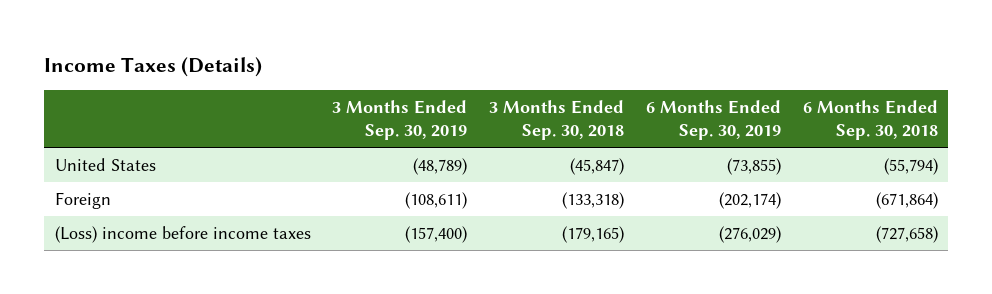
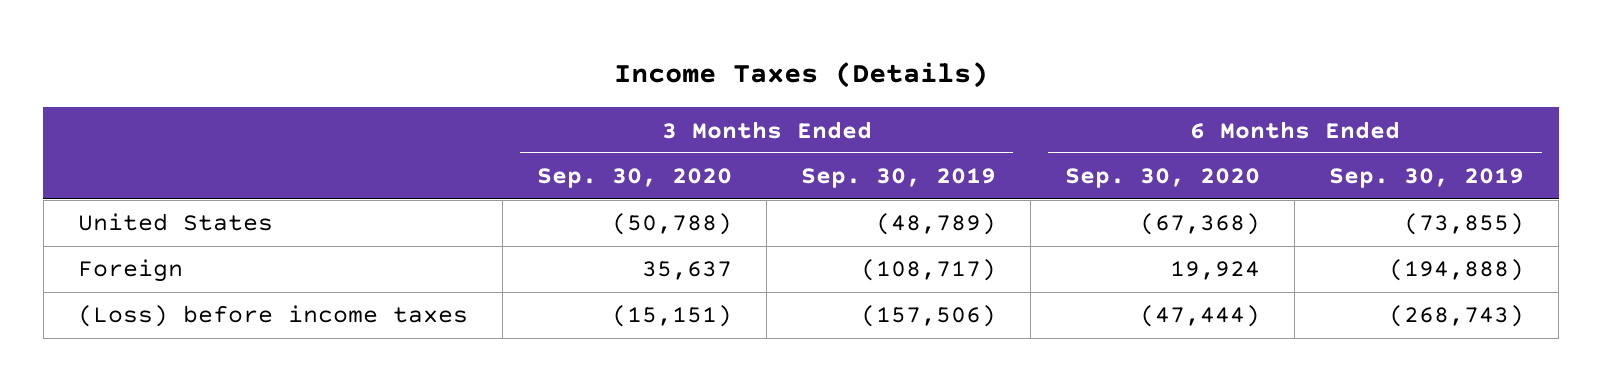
- | 3 Months Ended Sep. 30, 2019 | 3 Months Ended Sep. 30, 2018 | 6 Months Ended Sep. 30, 2019 | 6 Months Ended Sep. 30, 2018
+ | 3 Months Ended Sep. 30, 2020 | 3 Months Ended Sep. 30, 2019 | 6 Months Ended Sep. 30, 2020 | 6 Months Ended Sep. 30, 2019
- Foreign | (108,611) | (133,318) | (202,174) | (671,864)
- (Loss) income before income taxes | (157,400) | (179,165) | (276,029) | (727,658)
+ Foreign | 35,637 | (108,717) | 19,924 | (194,888)
+ (Loss) before income taxes | (15,151) | (157,506) | (47,444) | (268,743)

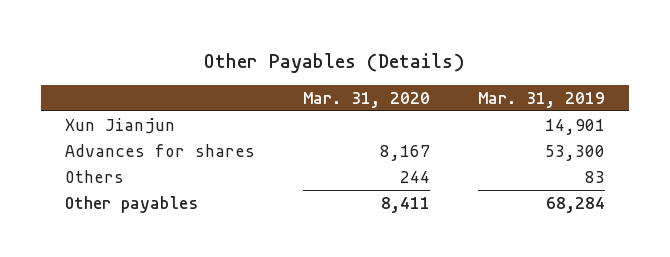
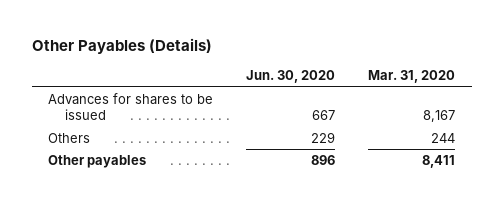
- | Mar. 31, 2020 | Mar. 31, 2019
+ | Jun. 30, 2020 | Mar. 31, 2020
- Xun Jianjun | | 14,901
- Advances for shares | 8,167 | 53,300
+ Advances for shares to be issued | 667 | 8,167

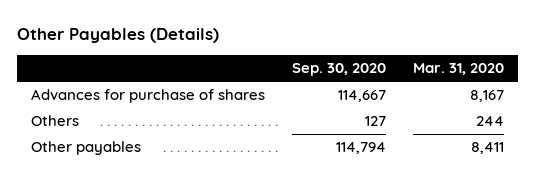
- | Jun. 30, 2020 | Mar. 31, 2020
+ | Sep. 30, 2020 | Mar. 31, 2020
- Advances for shares to be issued | 667 | 8,167
+ Advances for purchase of shares | 114,667 | 8,167

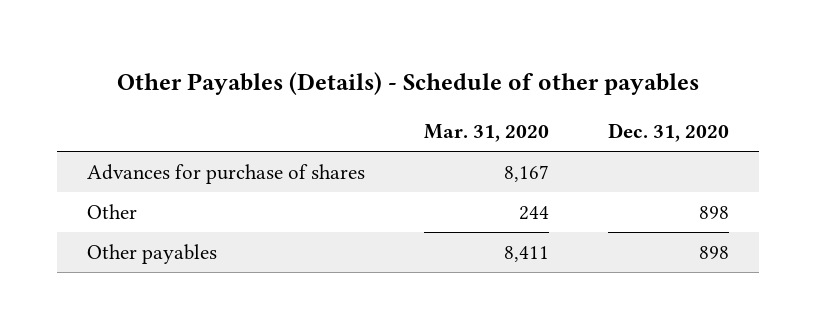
- Other Payables (Details)
+ Other Payables (Details) - Schedule of other payables
- | Sep. 30, 2020 | Mar. 31, 2020
+ | Mar. 31, 2020 | Dec. 31, 2020
- Others | 127 | 244
+ Other | 244 | 898

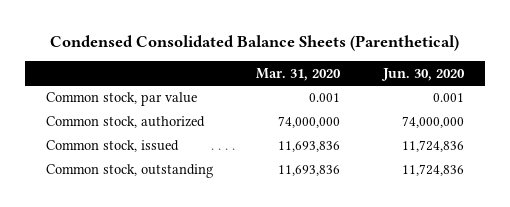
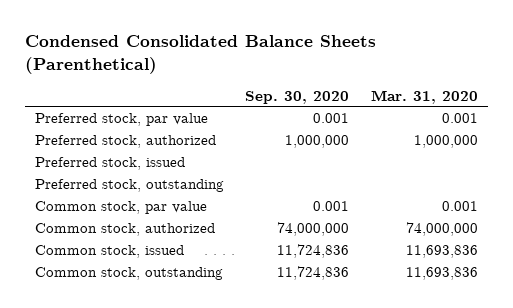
- | Mar. 31, 2020 | Jun. 30, 2020
+ | Sep. 30, 2020 | Mar. 31, 2020
+ Preferred stock, par value | 0.001 | 0.001
+ Preferred stock, authorized | 1,000,000 | 1,000,000
+ Preferred stock, issued
+ Preferred stock, outstanding

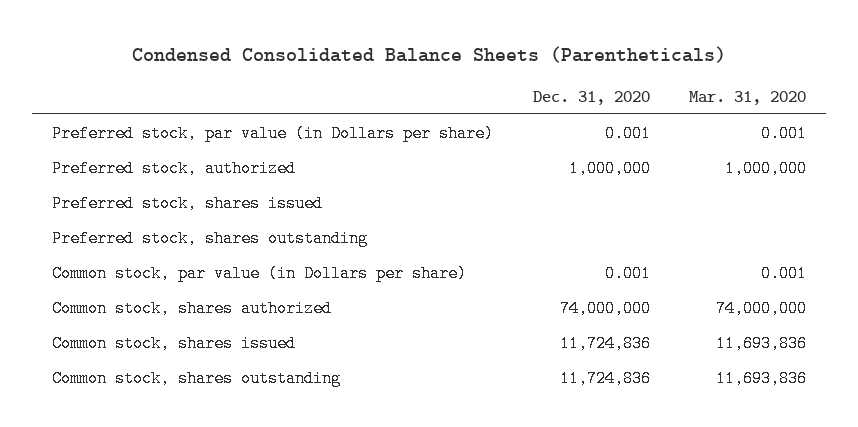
- Condensed Consolidated Balance Sheets (Parenthetical)
+ Condensed Consolidated Balance Sheets (Parentheticals)
- | Sep. 30, 2020 | Mar. 31, 2020
+ | Dec. 31, 2020 | Mar. 31, 2020
- Preferred stock, par value | 0.001 | 0.001
+ Preferred stock, par value (in Dollars per share) | 0.001 | 0.001
- Preferred stock, issued
- Preferred stock, outstanding
- Common stock, par value | 0.001 | 0.001
- Common stock, authorized | 74,000,000 | 74,000,000
- Common stock, issued | 11,724,836 | 11,693,836
- Common stock, outstanding | 11,724,836 | 11,693,836
+ Preferred stock, shares issued
+ Preferred stock, shares outstanding
+ Common stock, par value (in Dollars per share) | 0.001 | 0.001
+ Common stock, shares authorized | 74,000,000 | 74,000,000
+ Common stock, shares issued | 11,724,836 | 11,693,836
+ Common stock, shares outstanding | 11,724,836 | 11,693,836

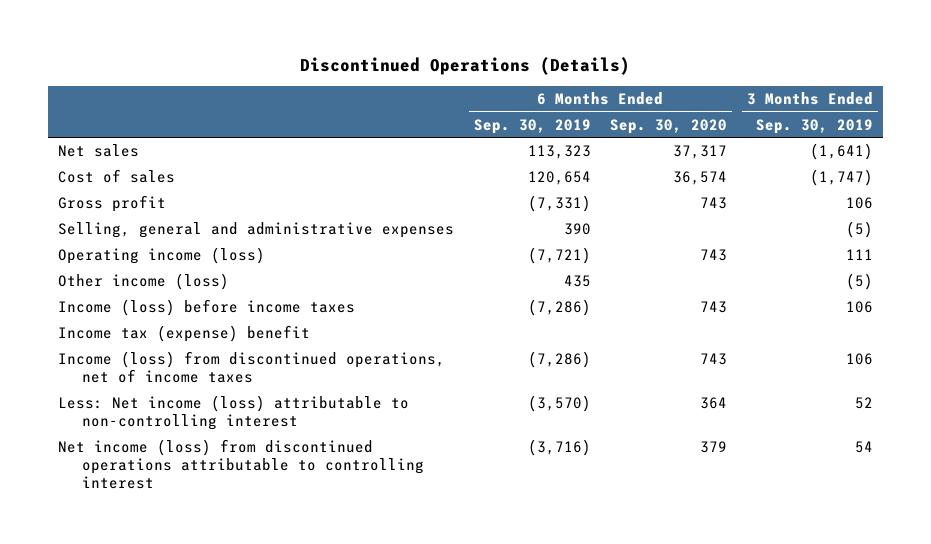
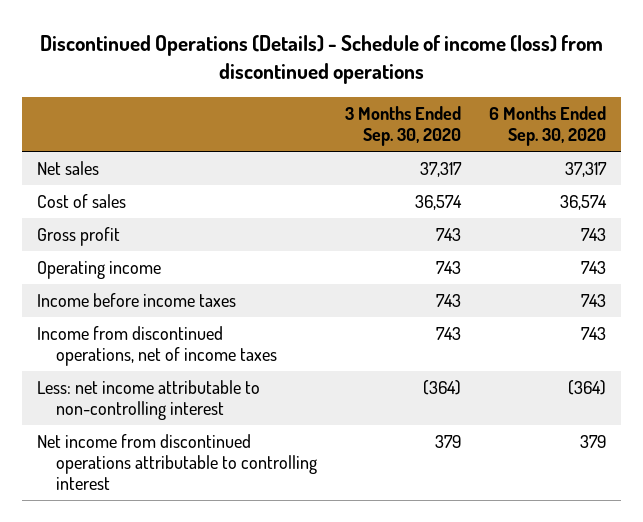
- Discontinued Operations (Details)
+ Discontinued Operations (Details) - Schedule of income (loss) from discontinued operations
- | 6 Months Ended Sep. 30, 2019 | 6 Months Ended Sep. 30, 2020 | 3 Months Ended Sep. 30, 2019
+ | 3 Months Ended Sep. 30, 2020 | 6 Months Ended Sep. 30, 2020
- Selling, general and administrative expenses | 390 | | (5)
- Operating income (loss) | (7,721) | 743 | 111
- Other income (loss) | 435 | | (5)
- Income (loss) before income taxes | (7,286) | 743 | 106
- Income tax (expense) benefit
- Income (loss) from discontinued operations, net of income taxes | (7,286) | 743 | 106
- Less: Net income (loss) attributable to non-controlling interest | (3,570) | 364 | 52
- Net income (loss) from discontinued operations attributable to controlling interest | (3,716) | 379 | 54
+ Operating income | 743 | 743
+ Income before income taxes | 743 | 743
+ Income from discontinued operations, net of income taxes | 743 | 743
+ Less: net income attributable to non-controlling interest | (364) | (364)
+ Net income from discontinued operations attributable to controlling interest | 379 | 379

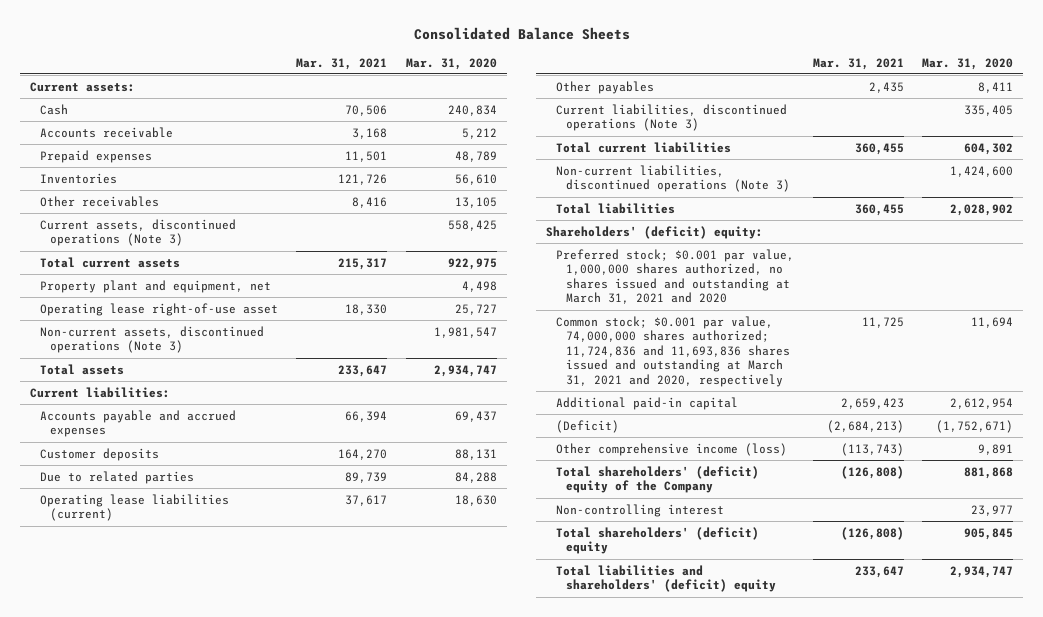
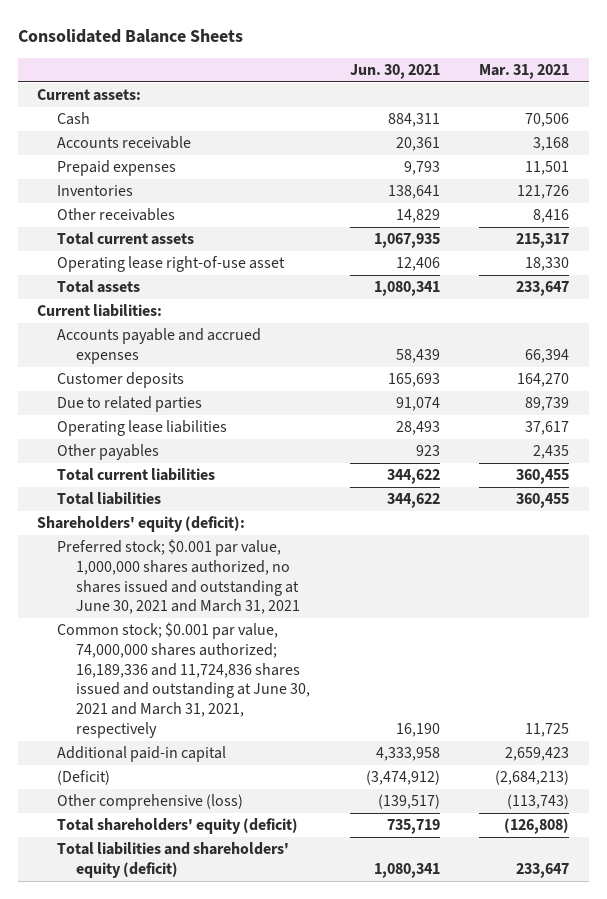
- | Mar. 31, 2021 | Mar. 31, 2020
+ | Jun. 30, 2021 | Mar. 31, 2021
- Current assets, discontinued operations (Note 3) | | 558,425
- Property plant and equipment, net | | 4,498
- Non-current assets, discontinued operations (Note 3) | | 1,981,547
- Operating lease liabilities (current) | 37,617 | 18,630
+ Operating lease liabilities | 28,493 | 37,617
- Current liabilities, discontinued operations (Note 3) | | 335,405
- Non-current liabilities, discontinued operations (Note 3) | | 1,424,600
- Shareholders' (deficit) equity:
- Preferred stock; $0.001 par value, 1,000,000 shares authorized, no shares issued and outstanding at March 31, 2021 and 2020
- Common stock; $0.001 par value, 74,000,000 shares authorized; 11,724,836 and 11,693,836 shares issued and outstanding at March 31, 2021 and 2020, respectively | 11,725 | 11,694
+ Shareholders' equity (deficit):
+ Preferred stock; $0.001 par value, 1,000,000 shares authorized, no shares issued and outstanding at June 30, 2021 and March 31, 2021
+ Common stock; $0.001 par value, 74,000,000 shares authorized; 16,189,336 and 11,724,836 shares issued and outstanding at June 30, 2021 and March 31, 2021, respectively | 16,190 | 11,725
- Other comprehensive income (loss) | (113,743) | 9,891
- Total shareholders' (deficit) equity of the Company | (126,808) | 881,868
- Non-controlling interest | | 23,977
- Total shareholders' (deficit) equity | (126,808) | 905,845
- Total liabilities and shareholders' (deficit) equity | 233,647 | 2,934,747
+ Other comprehensive (loss) | (139,517) | (113,743)
+ Total shareholders' equity (deficit) | 735,719 | (126,808)
+ Total liabilities and shareholders' equity (deficit) | 1,080,341 | 233,647

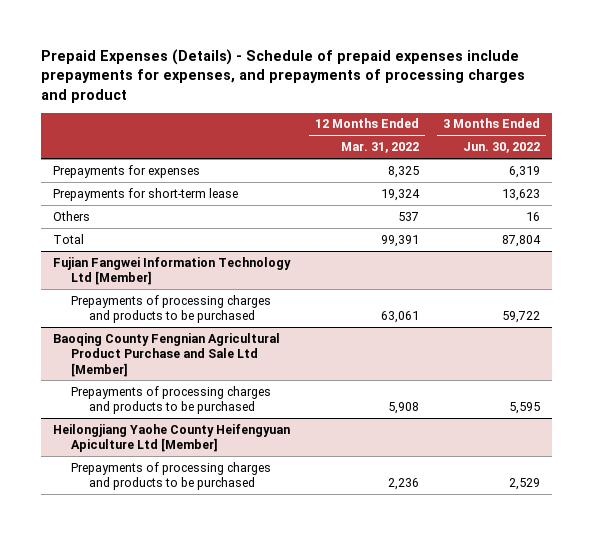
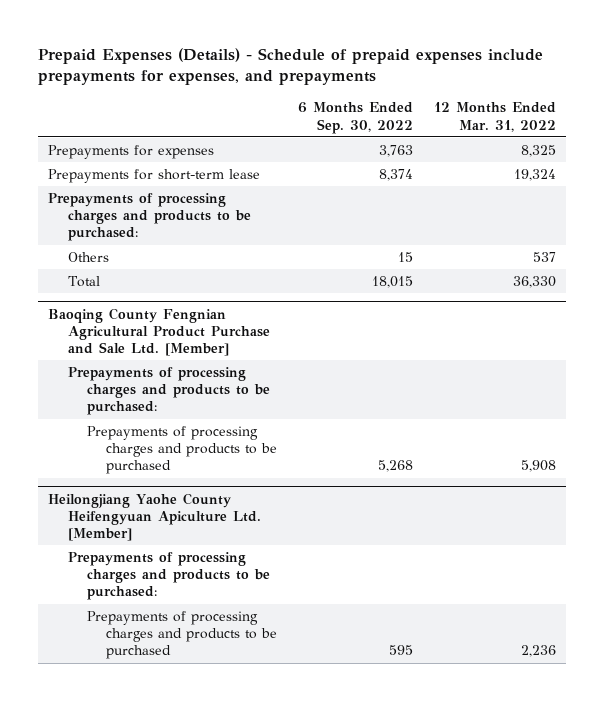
- Prepaid Expenses (Details) - Schedule of prepaid expenses include prepayments for expenses, and prepayments of processing charges and product
+ Prepaid Expenses (Details) - Schedule of prepaid expenses include prepayments for expenses, and prepayments
- | 12 Months Ended Mar. 31, 2022 | 3 Months Ended Jun. 30, 2022
+ | 6 Months Ended Sep. 30, 2022 | 12 Months Ended Mar. 31, 2022
+ Prepayments of processing charges and products to be purchased:
- Total | 99,391 | 87,804
- Fujian Fangwei Information Technology Ltd [Member]
- Prepayments of processing charges and products to be purchased | 63,061 | 59,722
- Baoqing County Fengnian Agricultural Product Purchase and Sale Ltd [Member]
+ Total | 18,015 | 36,330
+ Baoqing County Fengnian Agricultural Product Purchase and Sale Ltd. [Member]
+ Prepayments of processing charges and products to be purchased:
- Heilongjiang Yaohe County Heifengyuan Apiculture Ltd [Member]
+ Heilongjiang Yaohe County Heifengyuan Apiculture Ltd. [Member]
+ Prepayments of processing charges and products to be purchased:

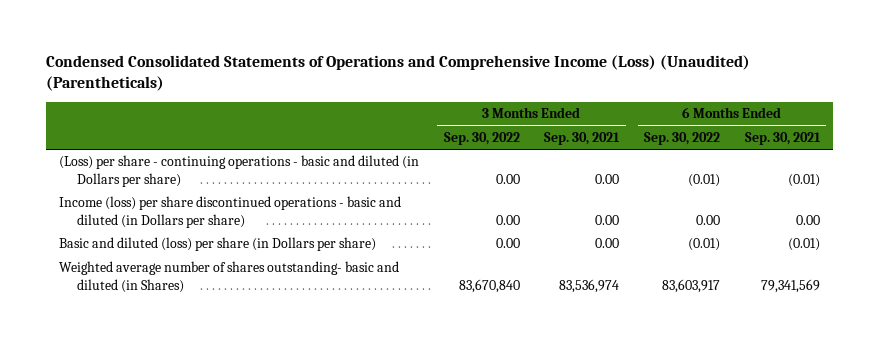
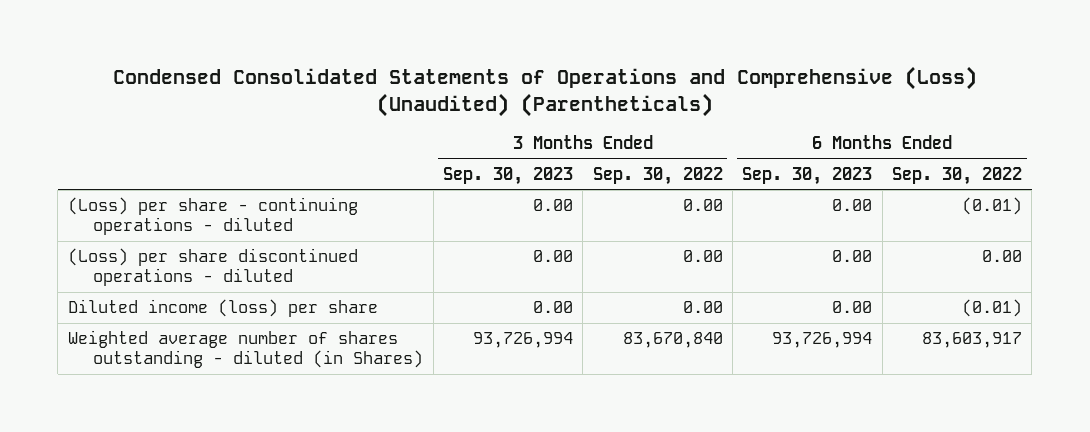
- Condensed Consolidated Statements of Operations and Comprehensive Income (Loss) (Unaudited) (Parentheticals)
+ Condensed Consolidated Statements of Operations and Comprehensive (Loss) (Unaudited) (Parentheticals)
- | 3 Months Ended Sep. 30, 2022 | 3 Months Ended Sep. 30, 2021 | 6 Months Ended Sep. 30, 2022 | 6 Months Ended Sep. 30, 2021
+ | 3 Months Ended Sep. 30, 2023 | 3 Months Ended Sep. 30, 2022 | 6 Months Ended Sep. 30, 2023 | 6 Months Ended Sep. 30, 2022
- (Loss) per share - continuing operations - basic and diluted (in Dollars per share) | 0.00 | 0.00 | (0.01) | (0.01)
- Income (loss) per share discontinued operations - basic and diluted (in Dollars per share) | 0.00 | 0.00 | 0.00 | 0.00
- Basic and diluted (loss) per share (in Dollars per share) | 0.00 | 0.00 | (0.01) | (0.01)
- Weighted average number of shares outstanding- basic and diluted (in Shares) | 83,670,840 | 83,536,974 | 83,603,917 | 79,341,569
+ (Loss) per share - continuing operations - diluted | 0.00 | 0.00 | 0.00 | (0.01)
+ (Loss) per share discontinued operations - diluted | 0.00 | 0.00 | 0.00 | 0.00
+ Diluted income (loss) per share | 0.00 | 0.00 | 0.00 | (0.01)
+ Weighted average number of shares outstanding - diluted (in Shares) | 93,726,994 | 83,670,840 | 93,726,994 | 83,603,917

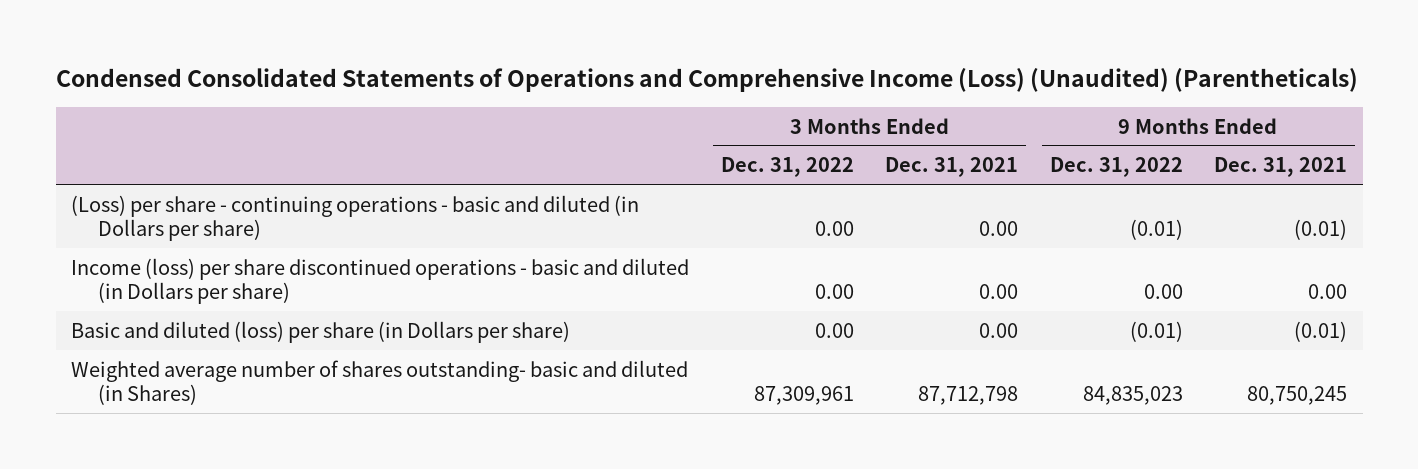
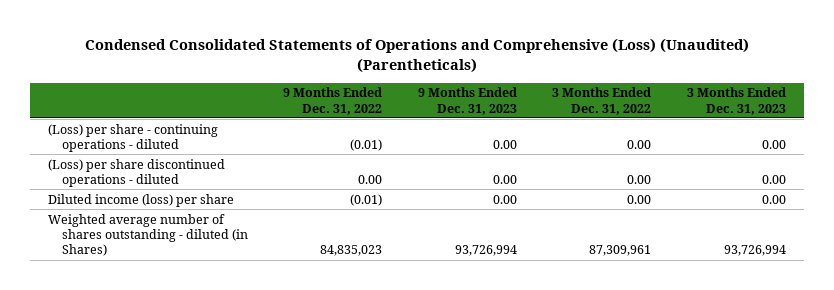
- Condensed Consolidated Statements of Operations and Comprehensive Income (Loss) (Unaudited) (Parentheticals)
+ Condensed Consolidated Statements of Operations and Comprehensive (Loss) (Unaudited) (Parentheticals)
- | 3 Months Ended Dec. 31, 2022 | 3 Months Ended Dec. 31, 2021 | 9 Months Ended Dec. 31, 2022 | 9 Months Ended Dec. 31, 2021
+ | 9 Months Ended Dec. 31, 2022 | 9 Months Ended Dec. 31, 2023 | 3 Months Ended Dec. 31, 2022 | 3 Months Ended Dec. 31, 2023
- (Loss) per share - continuing operations - basic and diluted (in Dollars per share) | 0.00 | 0.00 | (0.01) | (0.01)
- Income (loss) per share discontinued operations - basic and diluted (in Dollars per share) | 0.00 | 0.00 | 0.00 | 0.00
- Basic and diluted (loss) per share (in Dollars per share) | 0.00 | 0.00 | (0.01) | (0.01)
- Weighted average number of shares outstanding- basic and diluted (in Shares) | 87,309,961 | 87,712,798 | 84,835,023 | 80,750,245
+ (Loss) per share - continuing operations - diluted | (0.01) | 0.00 | 0.00 | 0.00
+ (Loss) per share discontinued operations - diluted | 0.00 | 0.00 | 0.00 | 0.00
+ Diluted income (loss) per share | (0.01) | 0.00 | 0.00 | 0.00
+ Weighted average number of shares outstanding - diluted (in Shares) | 84,835,023 | 93,726,994 | 87,309,961 | 93,726,994

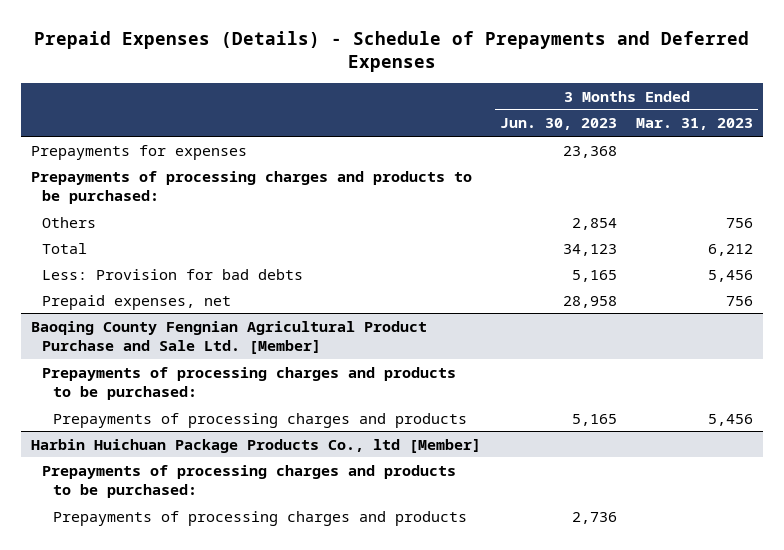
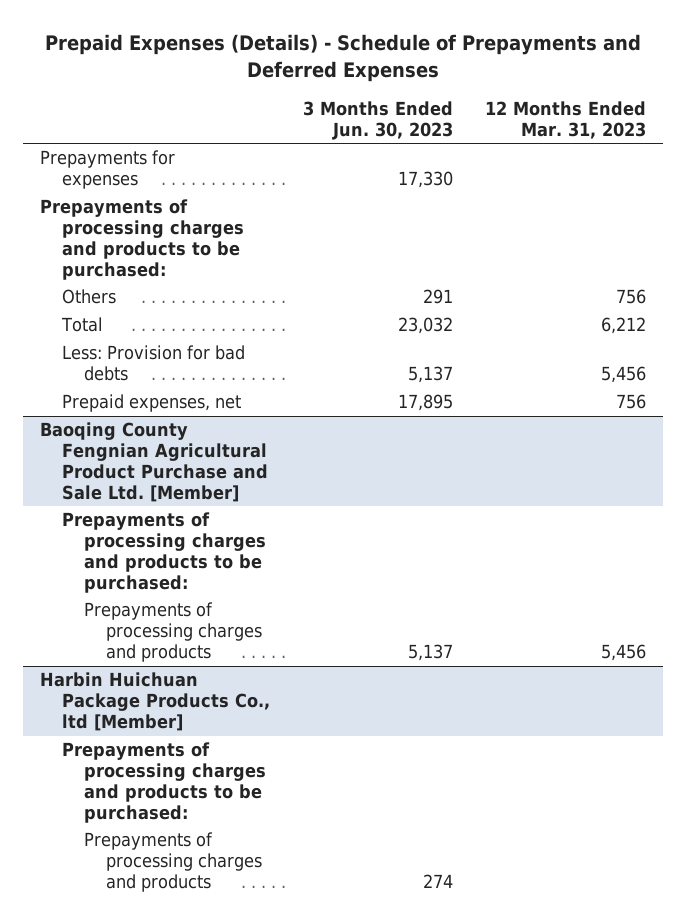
- | 3 Months Ended Jun. 30, 2023 | 3 Months Ended Mar. 31, 2023
+ | 3 Months Ended Jun. 30, 2023 | 12 Months Ended Mar. 31, 2023
- Prepayments for expenses | 23,368 |
+ Prepayments for expenses | 17,330 |
- Others | 2,854 | 756
- Total | 34,123 | 6,212
- Less: Provision for bad debts | 5,165 | 5,456
- Prepaid expenses, net | 28,958 | 756
+ Others | 291 | 756
+ Total | 23,032 | 6,212
+ Less: Provision for bad debts | 5,137 | 5,456
+ Prepaid expenses, net | 17,895 | 756
@ Baoqing County Fengnian Agricultural Product Purchase and Sale Ltd. [Member]
- Prepayments of processing charges and products | 5,165 | 5,456
+ Prepayments of processing charges and products | 5,137 | 5,456
@ Harbin Huichuan Package Products Co., ltd [Member]
- Prepayments of processing charges and products | 2,736 |
+ Prepayments of processing charges and products | 274 |

